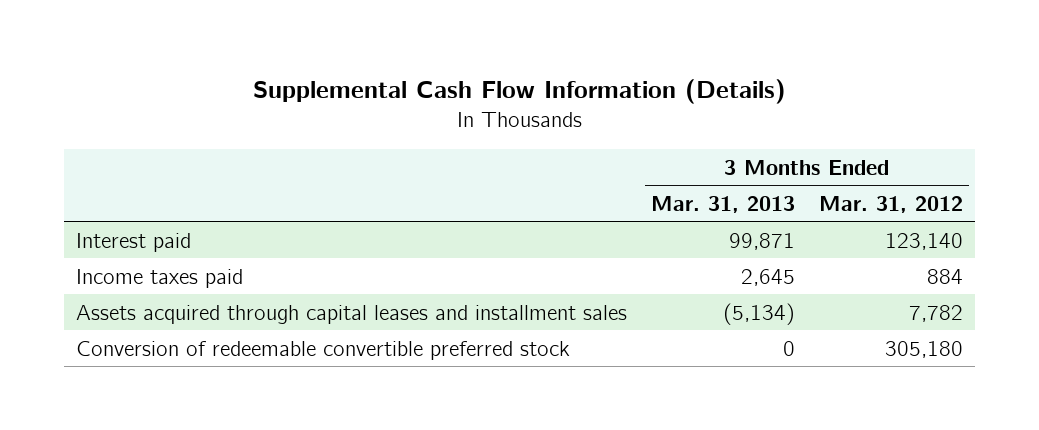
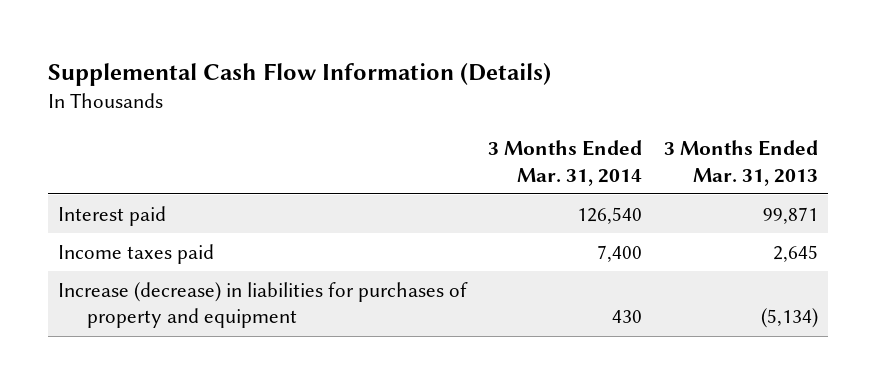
- | 3 Months Ended Mar. 31, 2013 | 3 Months Ended Mar. 31, 2012
+ | 3 Months Ended Mar. 31, 2014 | 3 Months Ended Mar. 31, 2013
- Assets acquired through capital leases and installment sales | (5,134) | 7,782
- Conversion of redeemable convertible preferred stock | 0 | 305,180
+ Increase (decrease) in liabilities for purchases of property and equipment | 430 | (5,134)

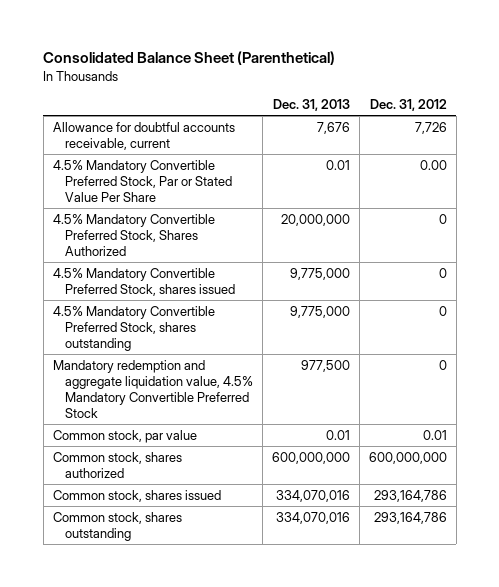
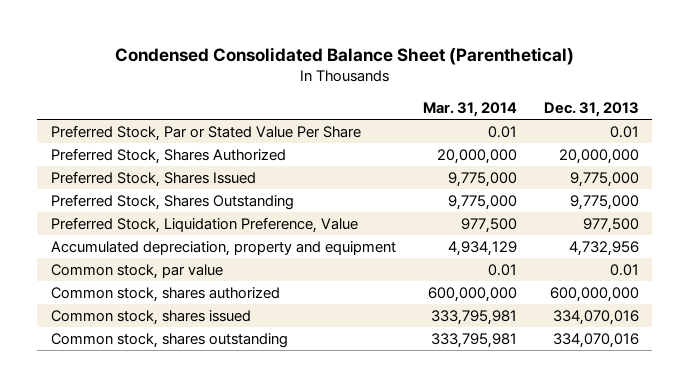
- Consolidated Balance Sheet (Parenthetical)
+ Condensed Consolidated Balance Sheet (Parenthetical)
- | Dec. 31, 2013 | Dec. 31, 2012
+ | Mar. 31, 2014 | Dec. 31, 2013
- Allowance for doubtful accounts receivable, current | 7,676 | 7,726
- 4.5% Mandatory Convertible Preferred Stock, Par or Stated Value Per Share | 0.01 | 0.00
- 4.5% Mandatory Convertible Preferred Stock, Shares Authorized | 20,000,000 | 0
- 4.5% Mandatory Convertible Preferred Stock, shares issued | 9,775,000 | 0
- 4.5% Mandatory Convertible Preferred Stock, shares outstanding | 9,775,000 | 0
- Mandatory redemption and aggregate liquidation value, 4.5% Mandatory Convertible Preferred Stock | 977,500 | 0
+ Preferred Stock, Par or Stated Value Per Share | 0.01 | 0.01
+ Preferred Stock, Shares Authorized | 20,000,000 | 20,000,000
+ Preferred Stock, Shares Issued | 9,775,000 | 9,775,000
+ Preferred Stock, Shares Outstanding | 9,775,000 | 9,775,000
+ Preferred Stock, Liquidation Preference, Value | 977,500 | 977,500
+ Accumulated depreciation, property and equipment | 4,934,129 | 4,732,956

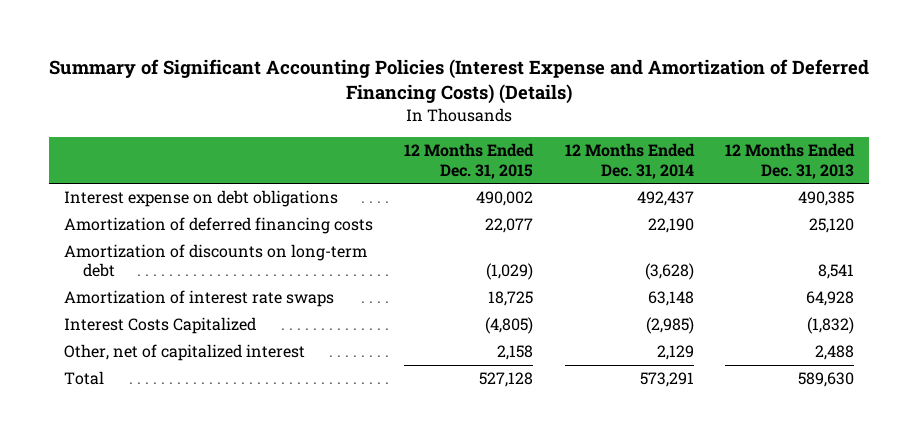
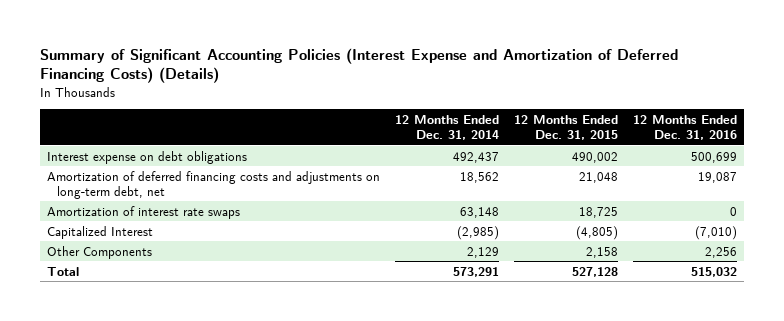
- | 12 Months Ended Dec. 31, 2015 | 12 Months Ended Dec. 31, 2014 | 12 Months Ended Dec. 31, 2013
+ | 12 Months Ended Dec. 31, 2014 | 12 Months Ended Dec. 31, 2015 | 12 Months Ended Dec. 31, 2016
- Amortization of deferred financing costs | 22,077 | 22,190 | 25,120
- Amortization of discounts on long-term debt | (1,029) | (3,628) | 8,541
+ Amortization of deferred financing costs and adjustments on long-term debt, net | 18,562 | 21,048 | 19,087
- Interest Costs Capitalized | (4,805) | (2,985) | (1,832)
- Other, net of capitalized interest | 2,158 | 2,129 | 2,488
+ Capitalized Interest | (2,985) | (4,805) | (7,010)
+ Other Components | 2,129 | 2,158 | 2,256

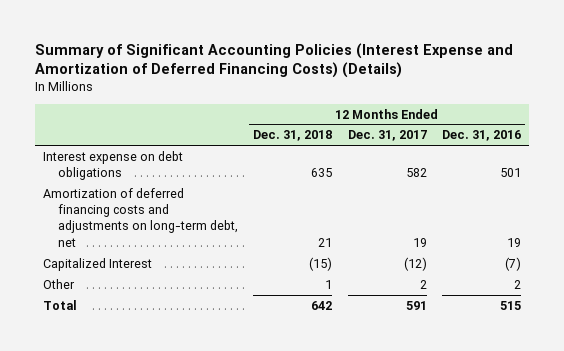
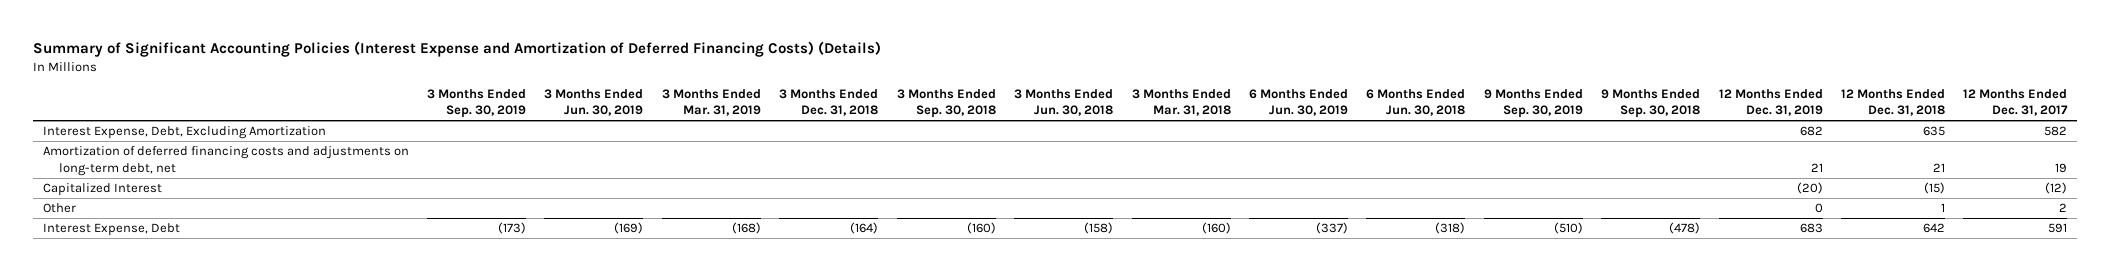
- | 12 Months Ended Dec. 31, 2018 | 12 Months Ended Dec. 31, 2017 | 12 Months Ended Dec. 31, 2016
+ | 3 Months Ended Sep. 30, 2019 | 3 Months Ended Jun. 30, 2019 | 3 Months Ended Mar. 31, 2019 | 3 Months Ended Dec. 31, 2018 | 3 Months Ended Sep. 30, 2018 | 3 Months Ended Jun. 30, 2018 | 3 Months Ended Mar. 31, 2018 | 6 Months Ended Jun. 30, 2019 | 6 Months Ended Jun. 30, 2018 | 9 Months Ended Sep. 30, 2019 | 9 Months Ended Sep. 30, 2018 | 12 Months Ended Dec. 31, 2019 | 12 Months Ended Dec. 31, 2018 | 12 Months Ended Dec. 31, 2017
- Interest expense on debt obligations | 635 | 582 | 501
+ Interest Expense, Debt, Excluding Amortization | | | | | | | | | | | | 682 | 635 | 582
- Total | 642 | 591 | 515
+ Interest Expense, Debt | (173) | (169) | (168) | (164) | (160) | (158) | (160) | (337) | (318) | (510) | (478) | 683 | 642 | 591

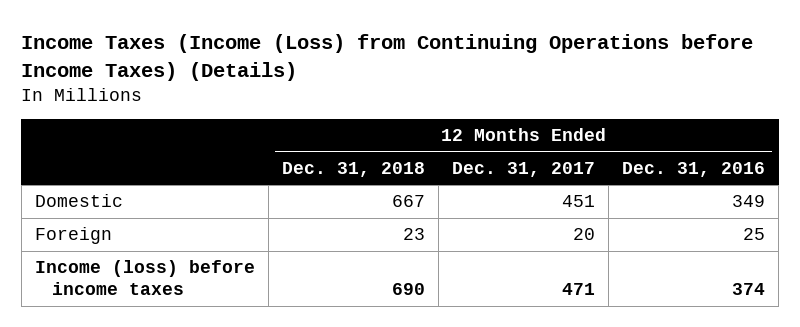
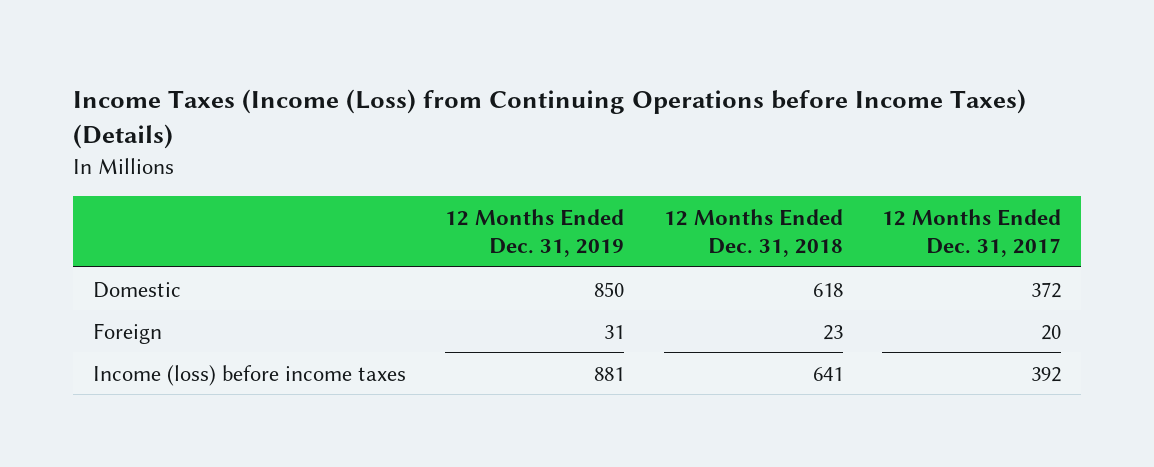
- | 12 Months Ended Dec. 31, 2018 | 12 Months Ended Dec. 31, 2017 | 12 Months Ended Dec. 31, 2016
+ | 12 Months Ended Dec. 31, 2019 | 12 Months Ended Dec. 31, 2018 | 12 Months Ended Dec. 31, 2017
- Domestic | 667 | 451 | 349
+ Domestic | 850 | 618 | 372
- Income (loss) before income taxes | 690 | 471 | 374
+ Income (loss) before income taxes | 881 | 641 | 392

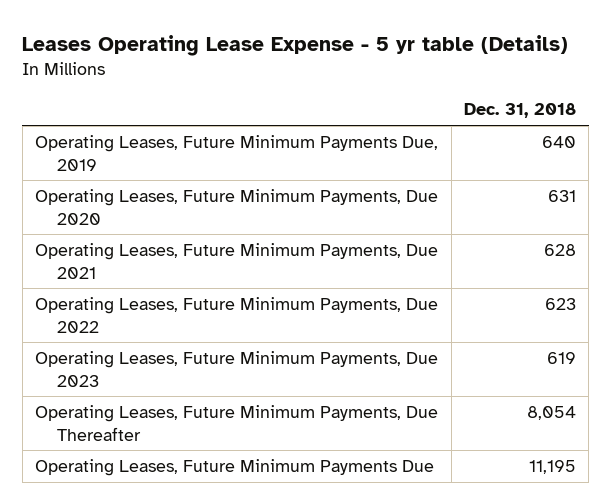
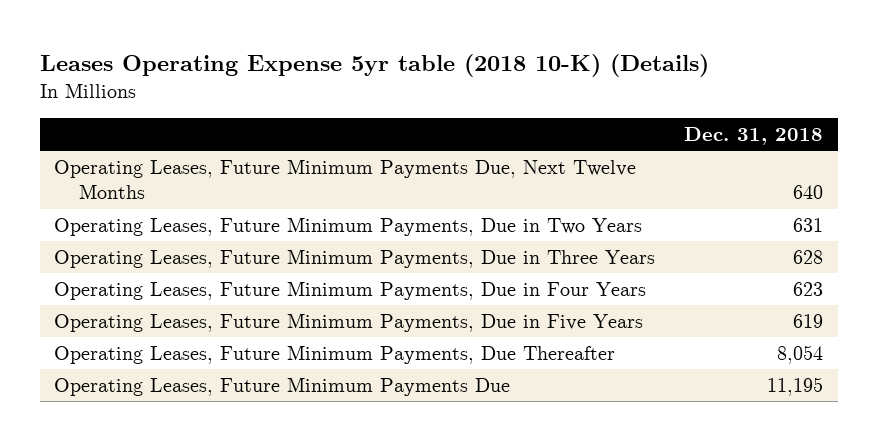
- Leases Operating Lease Expense - 5 yr table (Details)
+ Leases Operating Expense 5yr table (2018 10-K) (Details)
- Operating Leases, Future Minimum Payments Due, 2019 | 640
- Operating Leases, Future Minimum Payments, Due 2020 | 631
- Operating Leases, Future Minimum Payments, Due 2021 | 628
- Operating Leases, Future Minimum Payments, Due 2022 | 623
- Operating Leases, Future Minimum Payments, Due 2023 | 619
+ Operating Leases, Future Minimum Payments Due, Next Twelve Months | 640
+ Operating Leases, Future Minimum Payments, Due in Two Years | 631
+ Operating Leases, Future Minimum Payments, Due in Three Years | 628
+ Operating Leases, Future Minimum Payments, Due in Four Years | 623
+ Operating Leases, Future Minimum Payments, Due in Five Years | 619

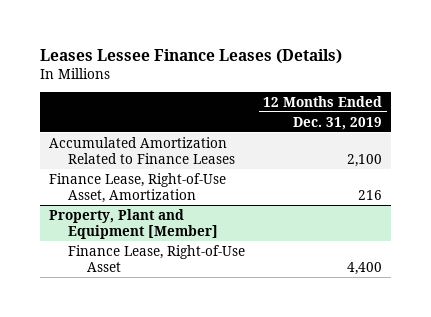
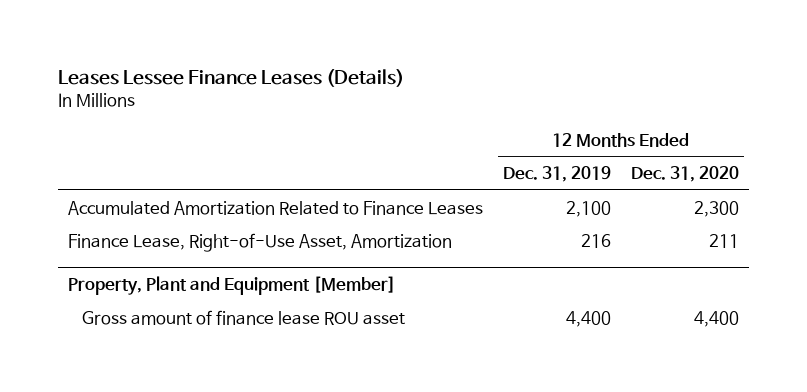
- | 12 Months Ended Dec. 31, 2019
+ | 12 Months Ended Dec. 31, 2019 | 12 Months Ended Dec. 31, 2020
@ Property, Plant and Equipment [Member]
- Finance Lease, Right-of-Use Asset | 4,400
+ Gross amount of finance lease ROU asset | 4,400 | 4,400

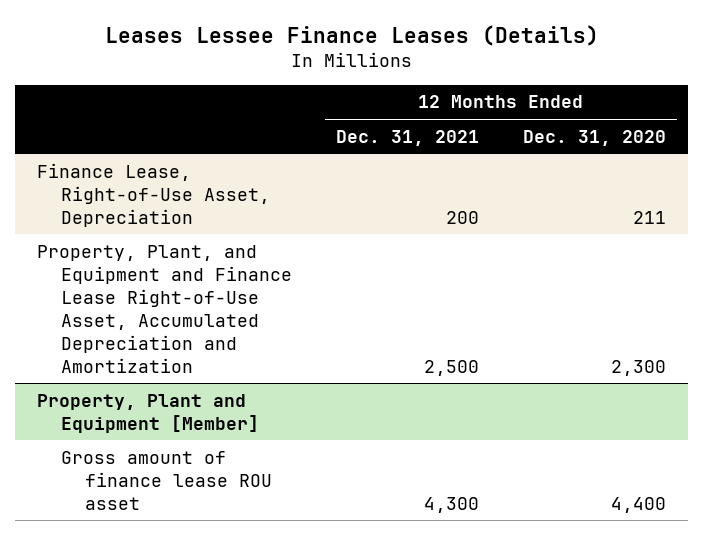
- | 12 Months Ended Dec. 31, 2019 | 12 Months Ended Dec. 31, 2020
+ | 12 Months Ended Dec. 31, 2021 | 12 Months Ended Dec. 31, 2020
- Accumulated Amortization Related to Finance Leases | 2,100 | 2,300
- Finance Lease, Right-of-Use Asset, Amortization | 216 | 211
+ Finance Lease, Right-of-Use Asset, Depreciation | 200 | 211
+ Property, Plant, and Equipment and Finance Lease Right-of-Use Asset, Accumulated Depreciation and Amortization | 2,500 | 2,300

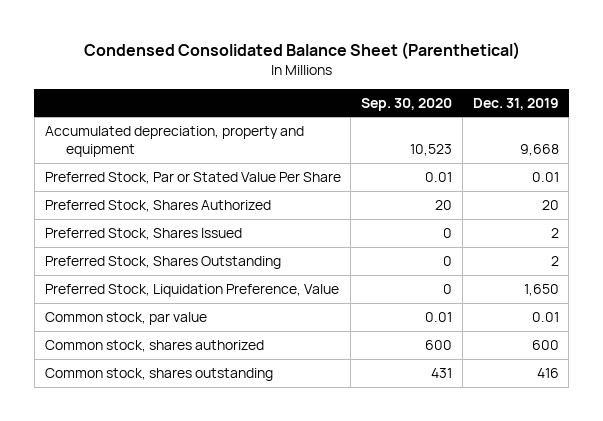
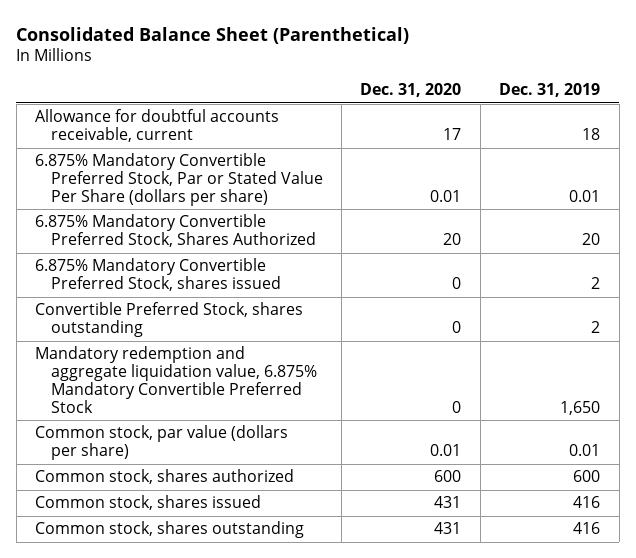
- Condensed Consolidated Balance Sheet (Parenthetical)
+ Consolidated Balance Sheet (Parenthetical)
- | Sep. 30, 2020 | Dec. 31, 2019
+ | Dec. 31, 2020 | Dec. 31, 2019
- Accumulated depreciation, property and equipment | 10,523 | 9,668
- Preferred Stock, Par or Stated Value Per Share | 0.01 | 0.01
- Preferred Stock, Shares Authorized | 20 | 20
- Preferred Stock, Shares Issued | 0 | 2
- Preferred Stock, Shares Outstanding | 0 | 2
- Preferred Stock, Liquidation Preference, Value | 0 | 1,650
- Common stock, par value | 0.01 | 0.01
+ Allowance for doubtful accounts receivable, current | 17 | 18
+ 6.875% Mandatory Convertible Preferred Stock, Par or Stated Value Per Share (dollars per share) | 0.01 | 0.01
+ 6.875% Mandatory Convertible Preferred Stock, Shares Authorized | 20 | 20
+ 6.875% Mandatory Convertible Preferred Stock, shares issued | 0 | 2
+ Convertible Preferred Stock, shares outstanding | 0 | 2
+ Mandatory redemption and aggregate liquidation value, 6.875% Mandatory Convertible Preferred Stock | 0 | 1,650
+ Common stock, par value (dollars per share) | 0.01 | 0.01
+ Common stock, shares issued | 431 | 416

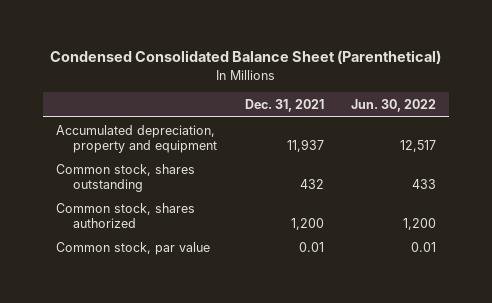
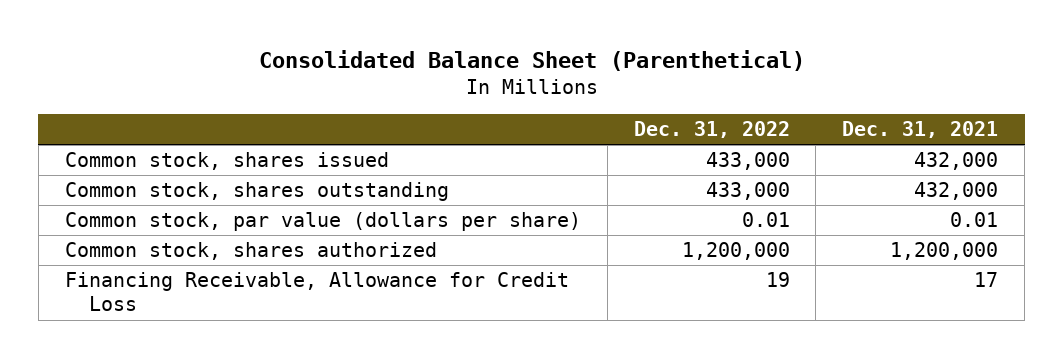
- Condensed Consolidated Balance Sheet (Parenthetical)
+ Consolidated Balance Sheet (Parenthetical)
- | Dec. 31, 2021 | Jun. 30, 2022
+ | Dec. 31, 2022 | Dec. 31, 2021
- Accumulated depreciation, property and equipment | 11,937 | 12,517
- Common stock, shares outstanding | 432 | 433
- Common stock, shares authorized | 1,200 | 1,200
- Common stock, par value | 0.01 | 0.01
+ Common stock, shares issued | 433,000 | 432,000
+ Common stock, shares outstanding | 433,000 | 432,000
+ Common stock, par value (dollars per share) | 0.01 | 0.01
+ Common stock, shares authorized | 1,200,000 | 1,200,000
+ Financing Receivable, Allowance for Credit Loss | 19 | 17

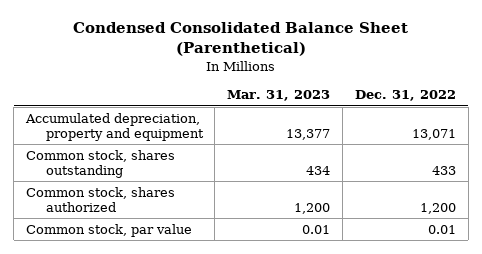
- Consolidated Balance Sheet (Parenthetical)
+ Condensed Consolidated Balance Sheet (Parenthetical)
- | Dec. 31, 2022 | Dec. 31, 2021
+ | Mar. 31, 2023 | Dec. 31, 2022
- Common stock, shares issued | 433,000 | 432,000
- Common stock, shares outstanding | 433,000 | 432,000
- Common stock, par value (dollars per share) | 0.01 | 0.01
- Common stock, shares authorized | 1,200,000 | 1,200,000
- Financing Receivable, Allowance for Credit Loss | 19 | 17
+ Accumulated depreciation, property and equipment | 13,377 | 13,071
+ Common stock, shares outstanding | 434 | 433
+ Common stock, shares authorized | 1,200 | 1,200
+ Common stock, par value | 0.01 | 0.01

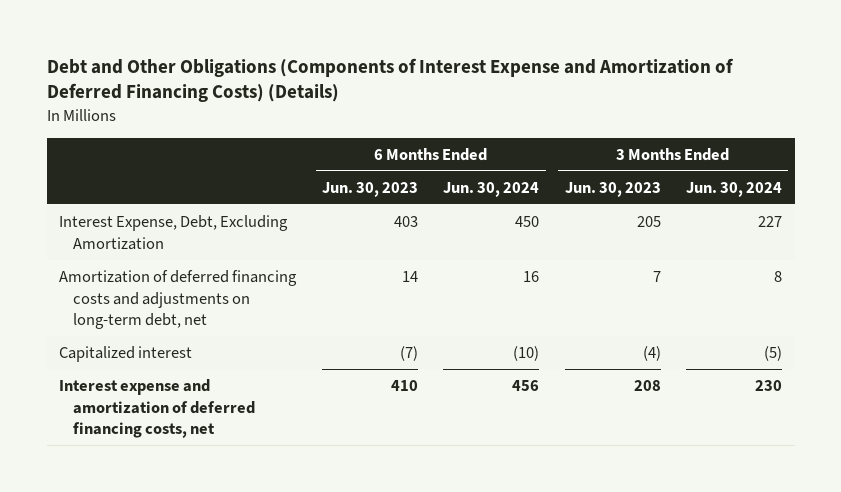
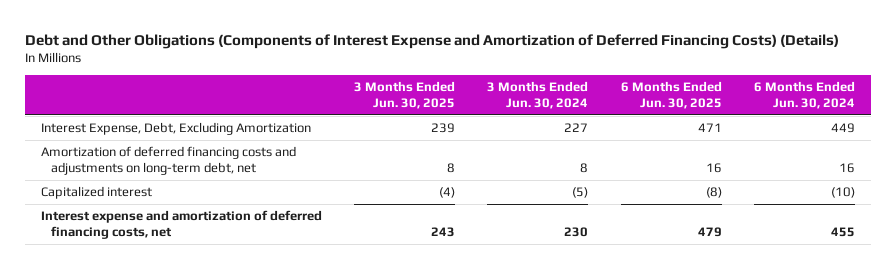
- | 6 Months Ended Jun. 30, 2023 | 6 Months Ended Jun. 30, 2024 | 3 Months Ended Jun. 30, 2023 | 3 Months Ended Jun. 30, 2024
+ | 3 Months Ended Jun. 30, 2025 | 3 Months Ended Jun. 30, 2024 | 6 Months Ended Jun. 30, 2025 | 6 Months Ended Jun. 30, 2024
- Interest Expense, Debt, Excluding Amortization | 403 | 450 | 205 | 227
+ Interest Expense, Debt, Excluding Amortization | 239 | 227 | 471 | 449
- Interest expense and amortization of deferred financing costs, net | 410 | 456 | 208 | 230
+ Interest expense and amortization of deferred financing costs, net | 243 | 230 | 479 | 455

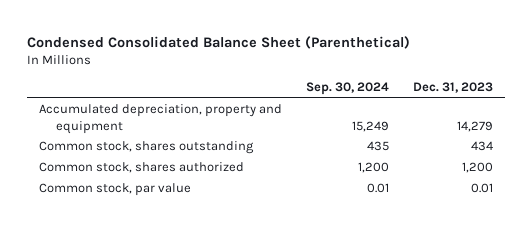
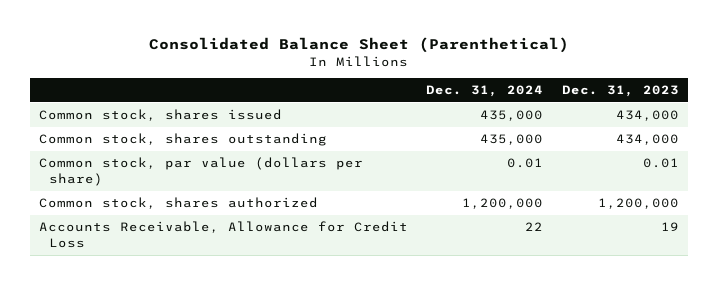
- Condensed Consolidated Balance Sheet (Parenthetical)
+ Consolidated Balance Sheet (Parenthetical)
- | Sep. 30, 2024 | Dec. 31, 2023
+ | Dec. 31, 2024 | Dec. 31, 2023
- Accumulated depreciation, property and equipment | 15,249 | 14,279
- Common stock, shares outstanding | 435 | 434
- Common stock, shares authorized | 1,200 | 1,200
- Common stock, par value | 0.01 | 0.01
+ Common stock, shares issued | 435,000 | 434,000
+ Common stock, shares outstanding | 435,000 | 434,000
+ Common stock, par value (dollars per share) | 0.01 | 0.01
+ Common stock, shares authorized | 1,200,000 | 1,200,000
+ Accounts Receivable, Allowance for Credit Loss | 22 | 19

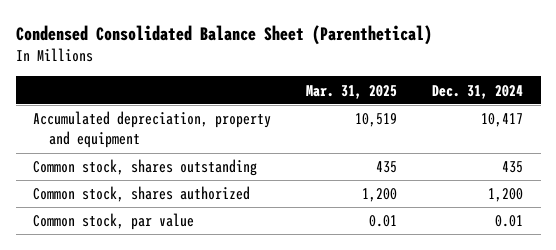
- Consolidated Balance Sheet (Parenthetical)
+ Condensed Consolidated Balance Sheet (Parenthetical)
- | Dec. 31, 2024 | Dec. 31, 2023
+ | Mar. 31, 2025 | Dec. 31, 2024
- Common stock, shares issued | 435,000 | 434,000
- Common stock, shares outstanding | 435,000 | 434,000
- Common stock, par value (dollars per share) | 0.01 | 0.01
- Common stock, shares authorized | 1,200,000 | 1,200,000
- Accounts Receivable, Allowance for Credit Loss | 22 | 19
+ Accumulated depreciation, property and equipment | 10,519 | 10,417
+ Common stock, shares outstanding | 435 | 435
+ Common stock, shares authorized | 1,200 | 1,200
+ Common stock, par value | 0.01 | 0.01

